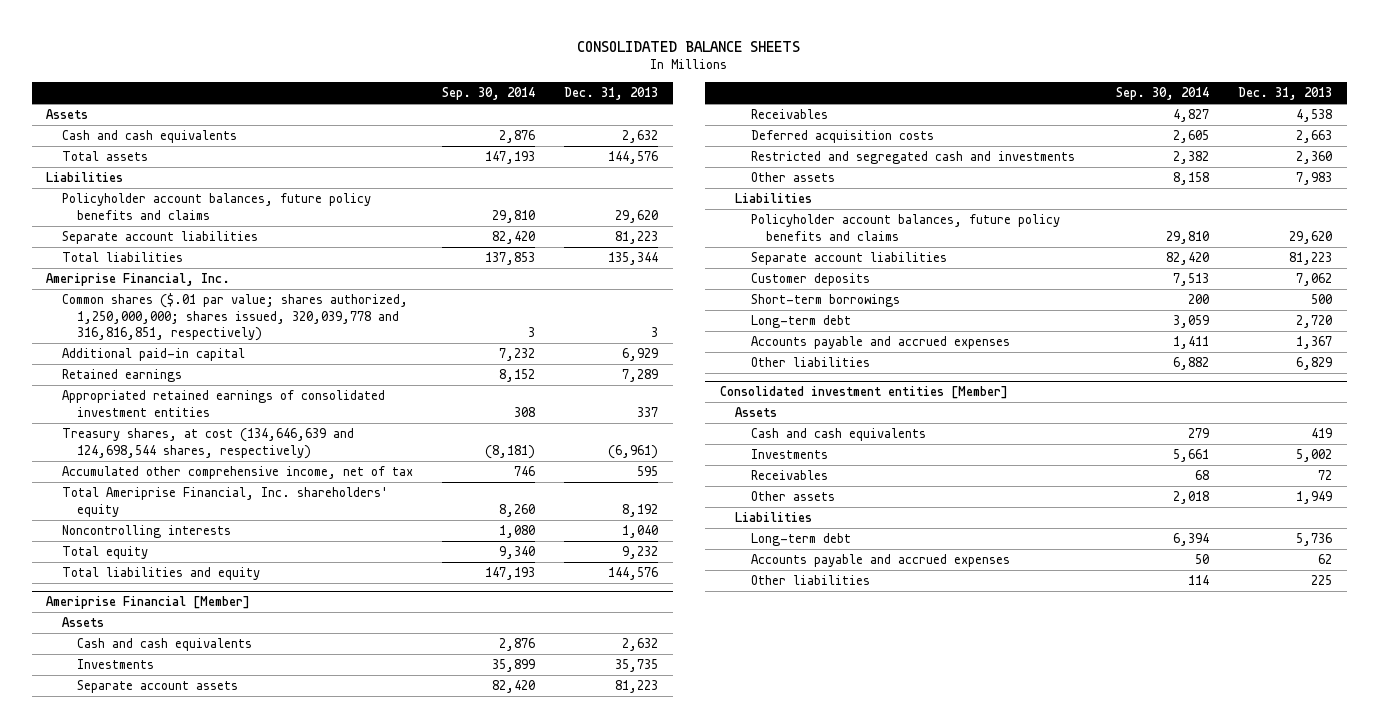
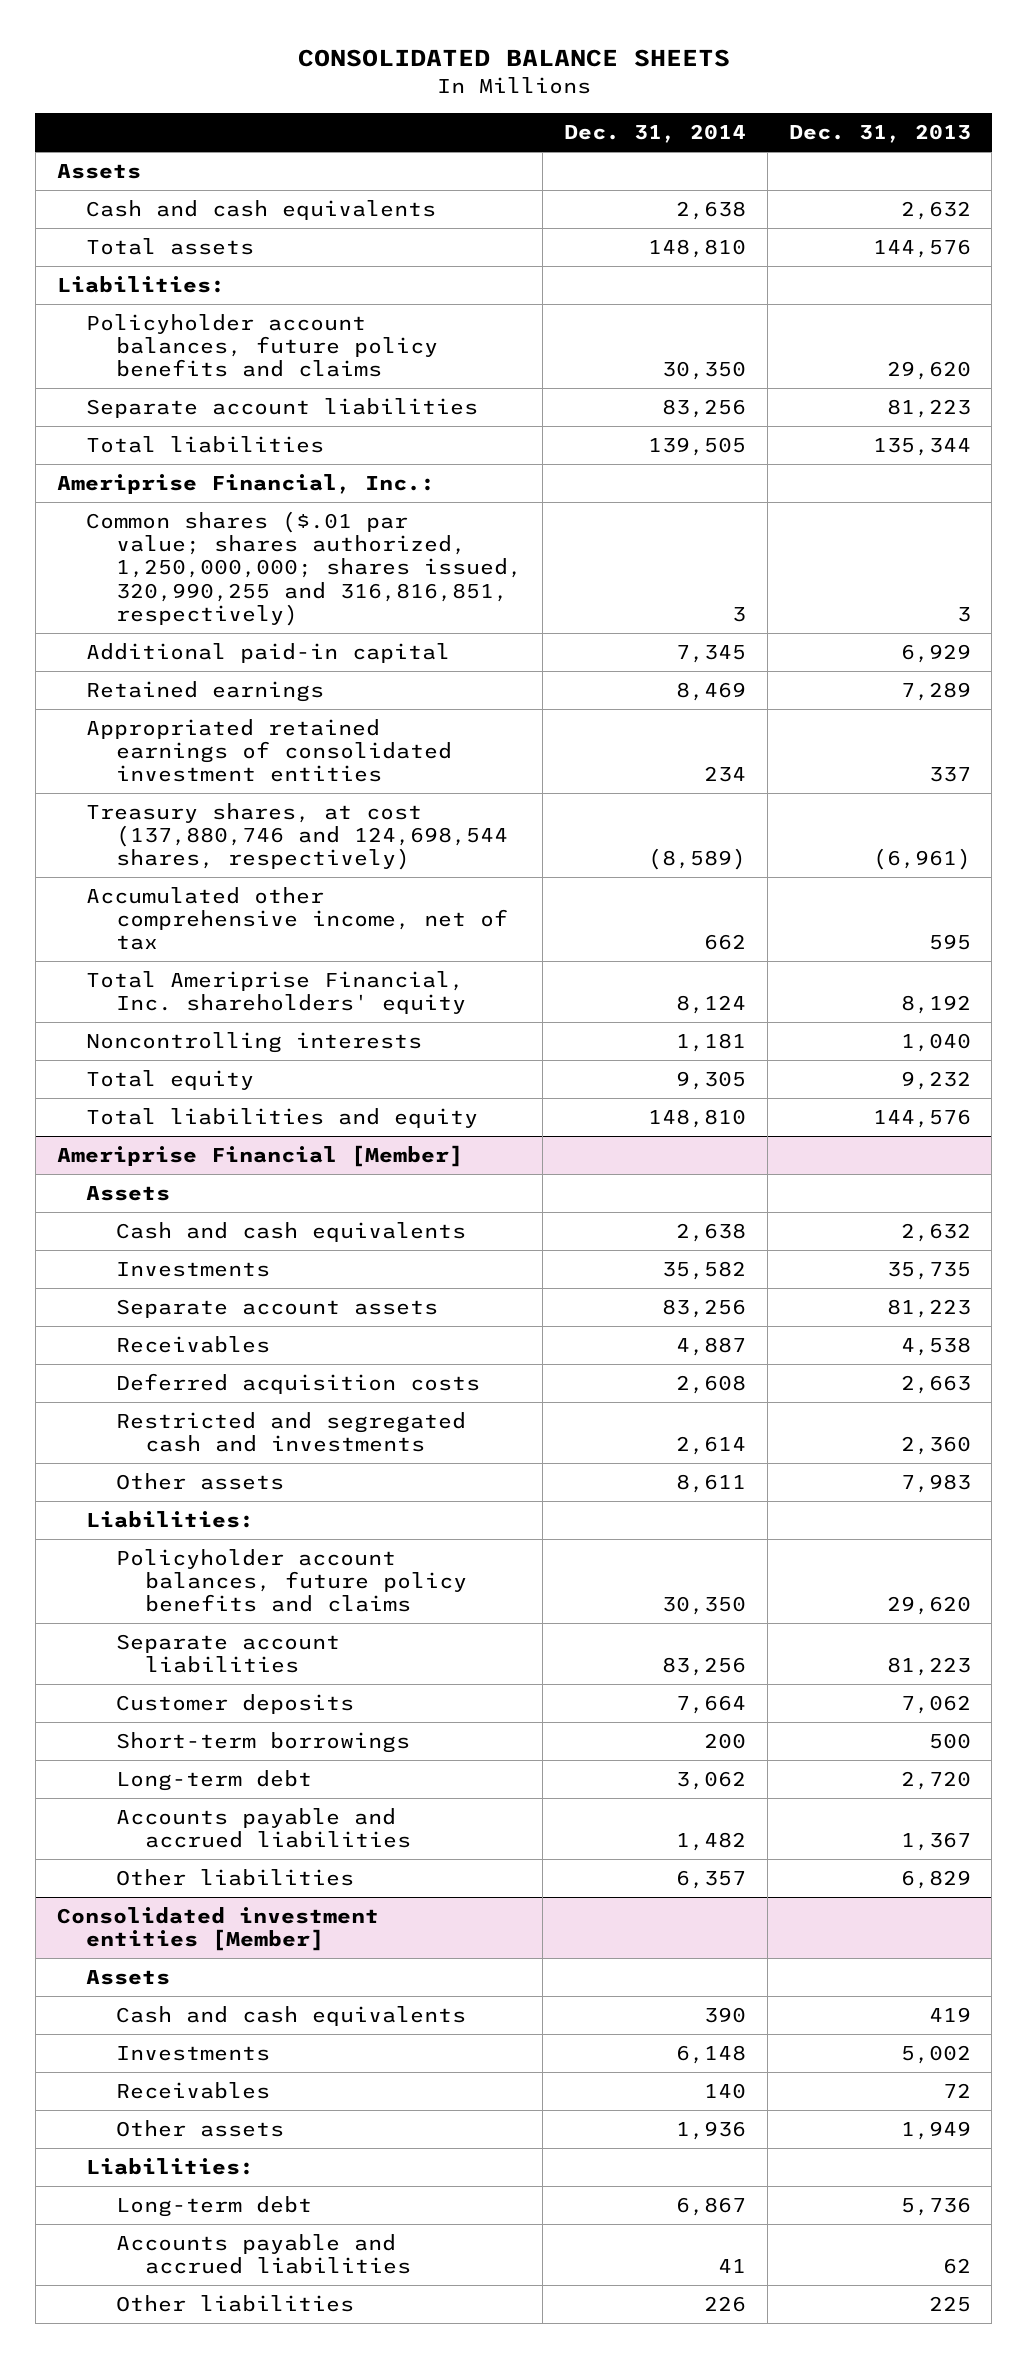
- | Sep. 30, 2014 | Dec. 31, 2013
+ | Dec. 31, 2014 | Dec. 31, 2013
- Liabilities
+ Liabilities:
- Ameriprise Financial, Inc.
- Common shares ($.01 par value; shares authorized, 1,250,000,000; shares issued, 320,039,778 and 316,816,851, respectively) | 3 | 3
+ Ameriprise Financial, Inc.:
+ Common shares ($.01 par value; shares authorized, 1,250,000,000; shares issued, 320,990,255 and 316,816,851, respectively) | 3 | 3
- Treasury shares, at cost (134,646,639 and 124,698,544 shares, respectively) | (8,181) | (6,961)
+ Treasury shares, at cost (137,880,746 and 124,698,544 shares, respectively) | (8,589) | (6,961)
@ Ameriprise Financial [Member]
- Liabilities
+ Liabilities:
- Accounts payable and accrued expenses | 1,411 | 1,367
+ Accounts payable and accrued liabilities | 1,482 | 1,367
@ Consolidated investment entities [Member]
- Liabilities
+ Liabilities:
- Accounts payable and accrued expenses | 50 | 62
+ Accounts payable and accrued liabilities | 41 | 62

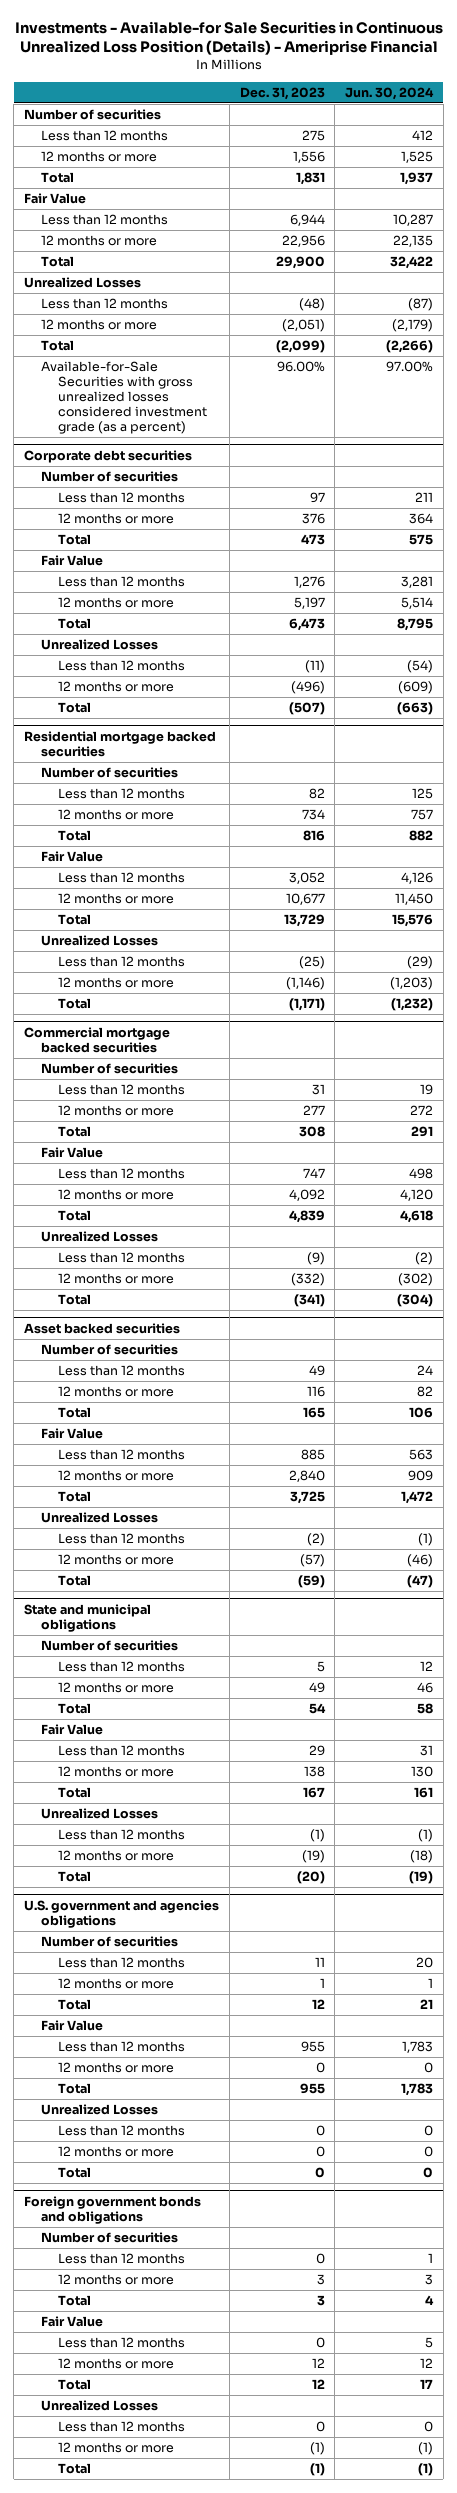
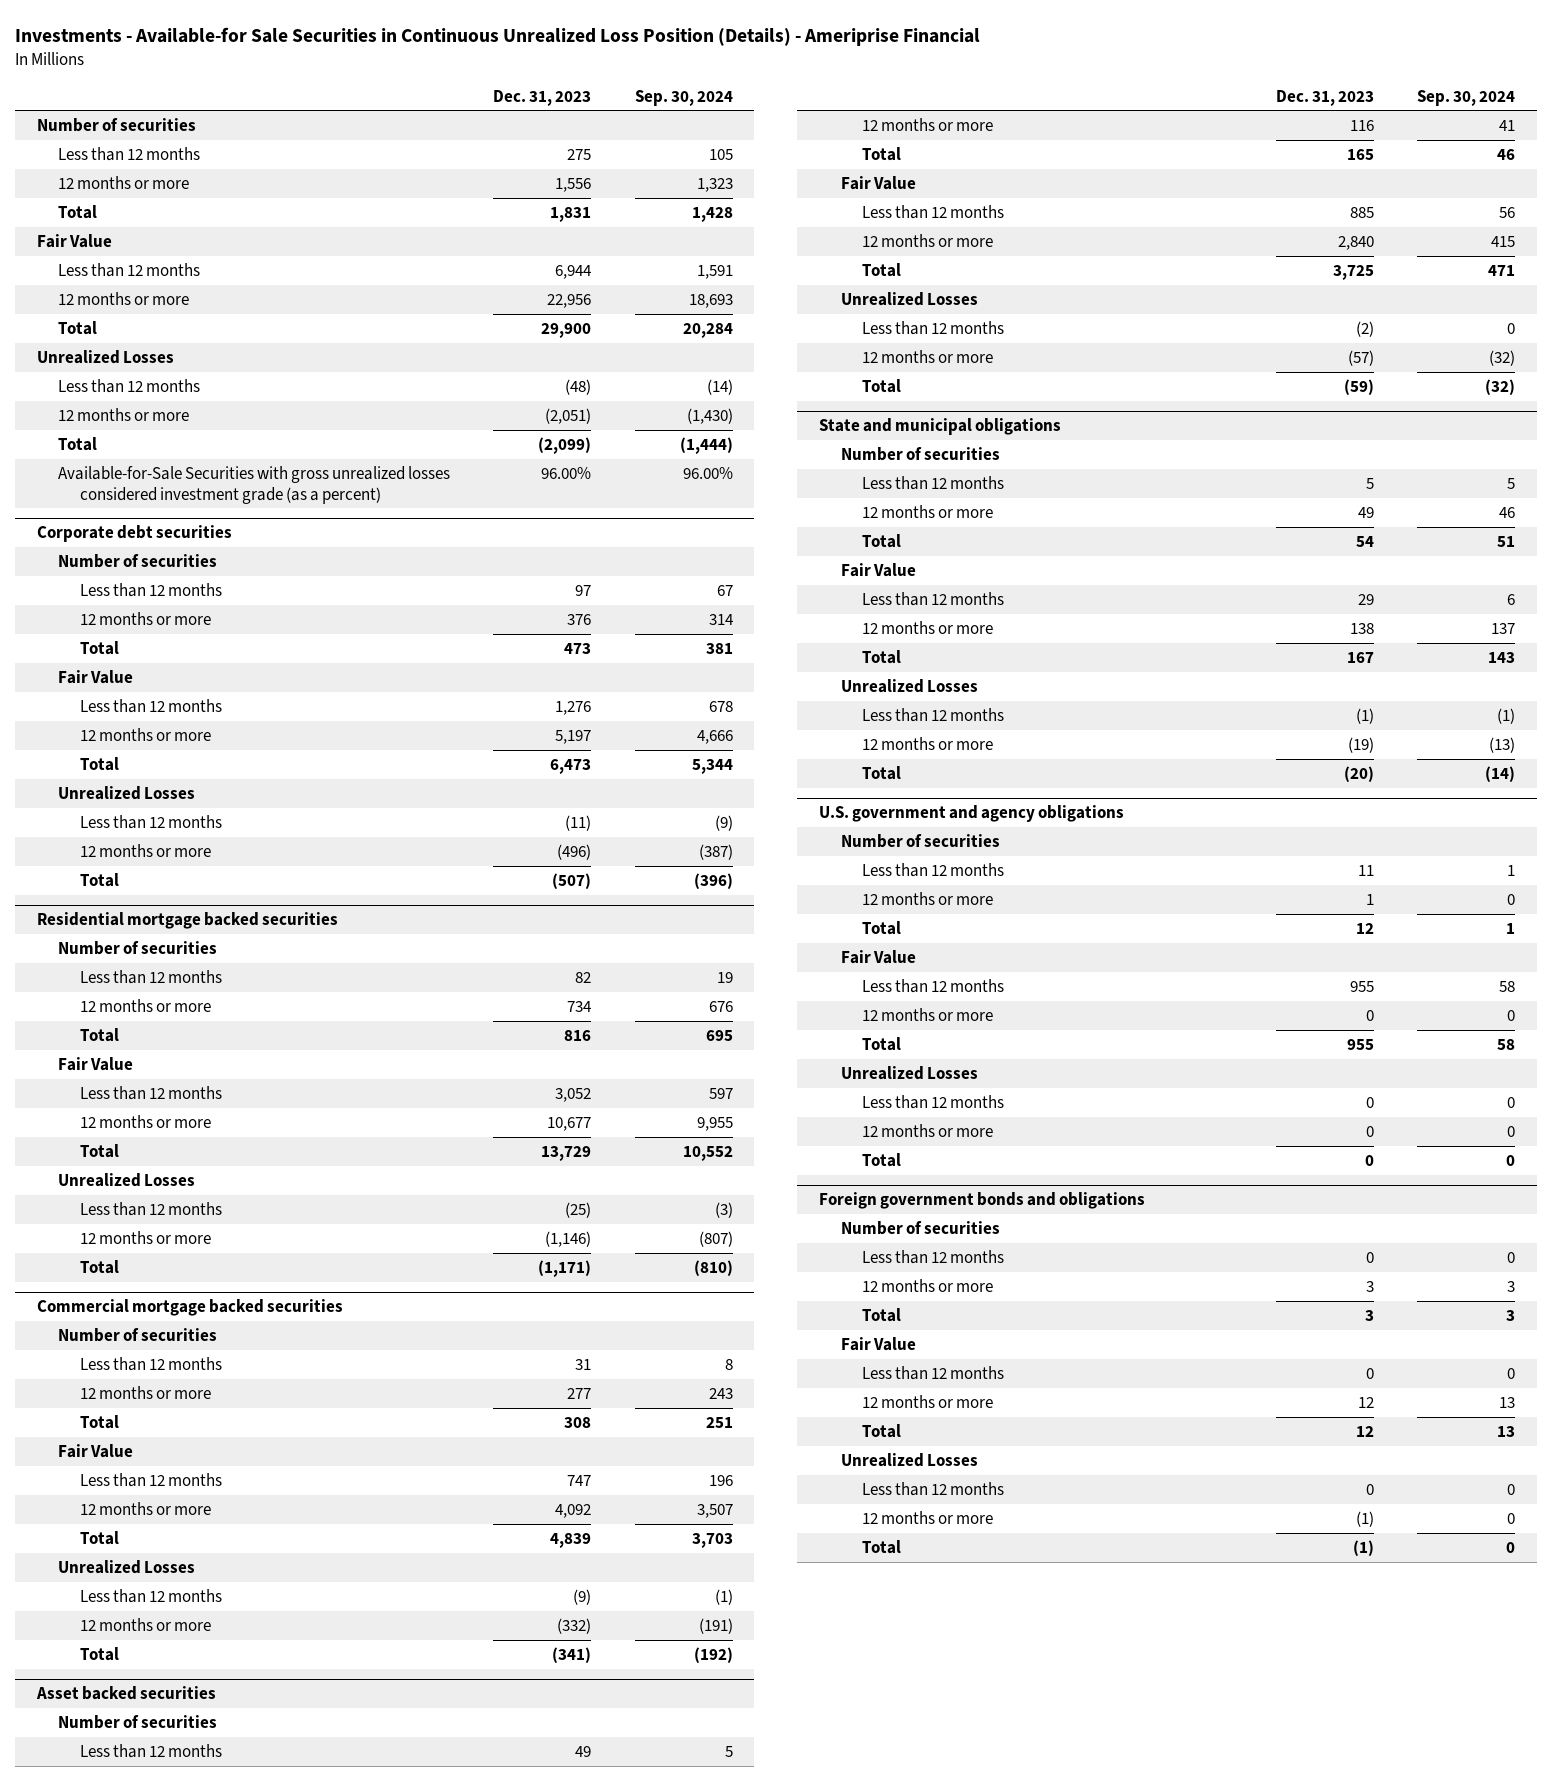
- | Dec. 31, 2023 | Jun. 30, 2024
+ | Dec. 31, 2023 | Sep. 30, 2024
- U.S. government and agencies obligations
+ U.S. government and agency obligations

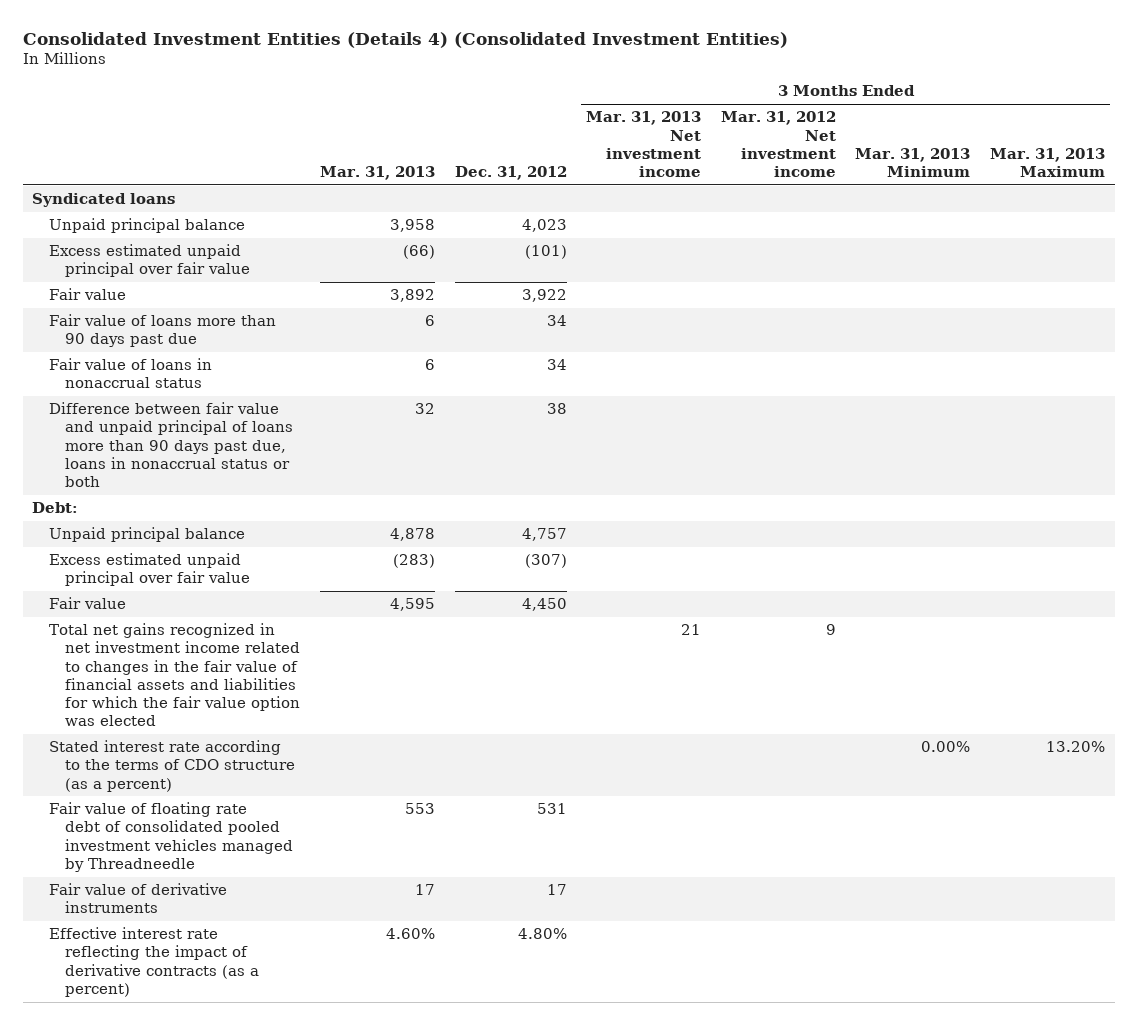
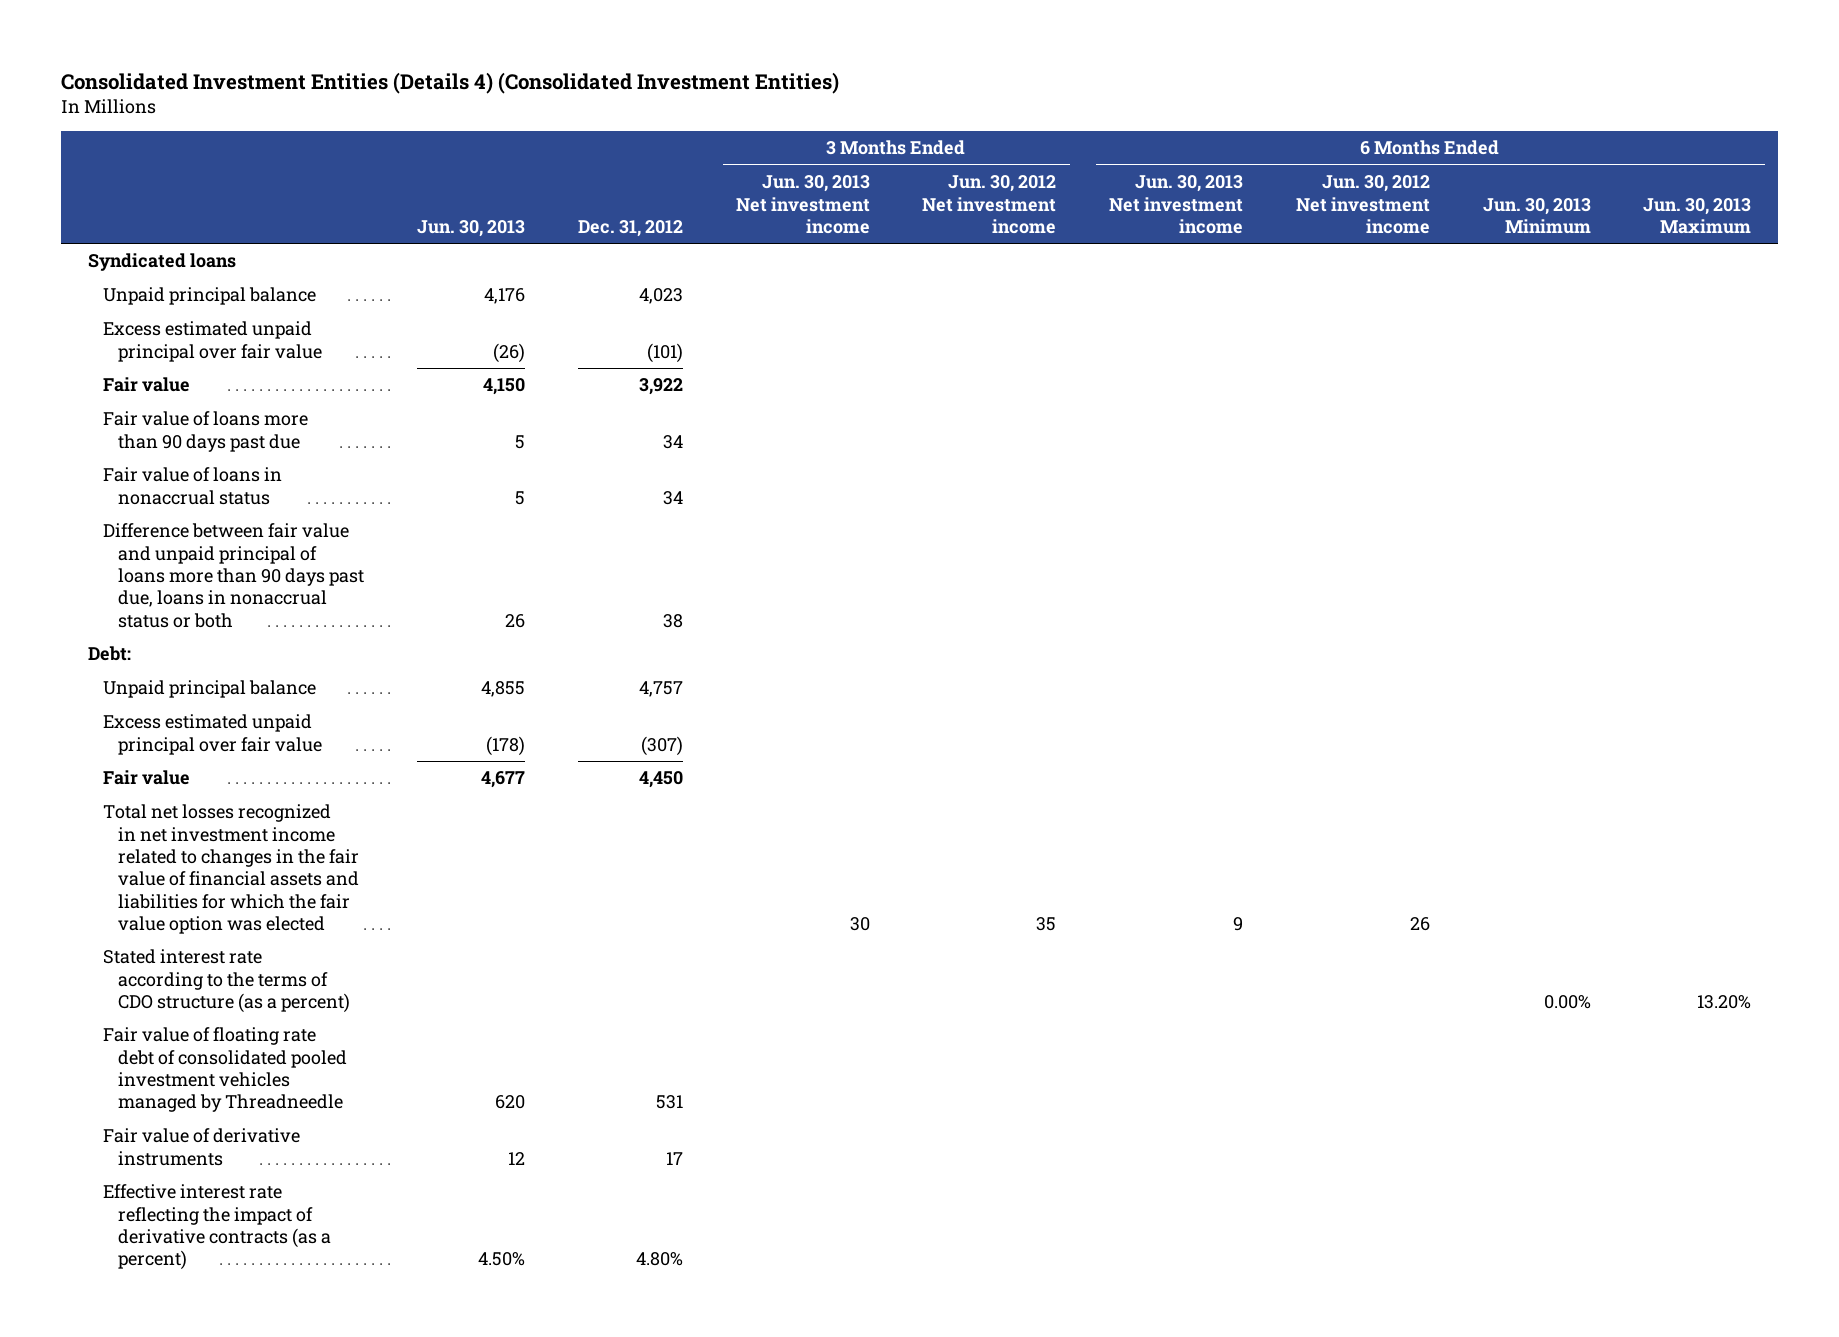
- | Mar. 31, 2013 | Dec. 31, 2012 | 3 Months Ended Mar. 31, 2013 Net investment income | 3 Months Ended Mar. 31, 2012 Net investment income | 3 Months Ended Mar. 31, 2013 Minimum | 3 Months Ended Mar. 31, 2013 Maximum
+ | Jun. 30, 2013 | Dec. 31, 2012 | 3 Months Ended Jun. 30, 2013 Net investment income | 3 Months Ended Jun. 30, 2012 Net investment income | 6 Months Ended Jun. 30, 2013 Net investment income | 6 Months Ended Jun. 30, 2012 Net investment income | 6 Months Ended Jun. 30, 2013 Minimum | 6 Months Ended Jun. 30, 2013 Maximum
- Total net gains recognized in net investment income related to changes in the fair value of financial assets and liabilities for which the fair value option was elected | | | 21 | 9 | |
+ Total net losses recognized in net investment income related to changes in the fair value of financial assets and liabilities for which the fair value option was elected | | | 30 | 35 | 9 | 26 | |

